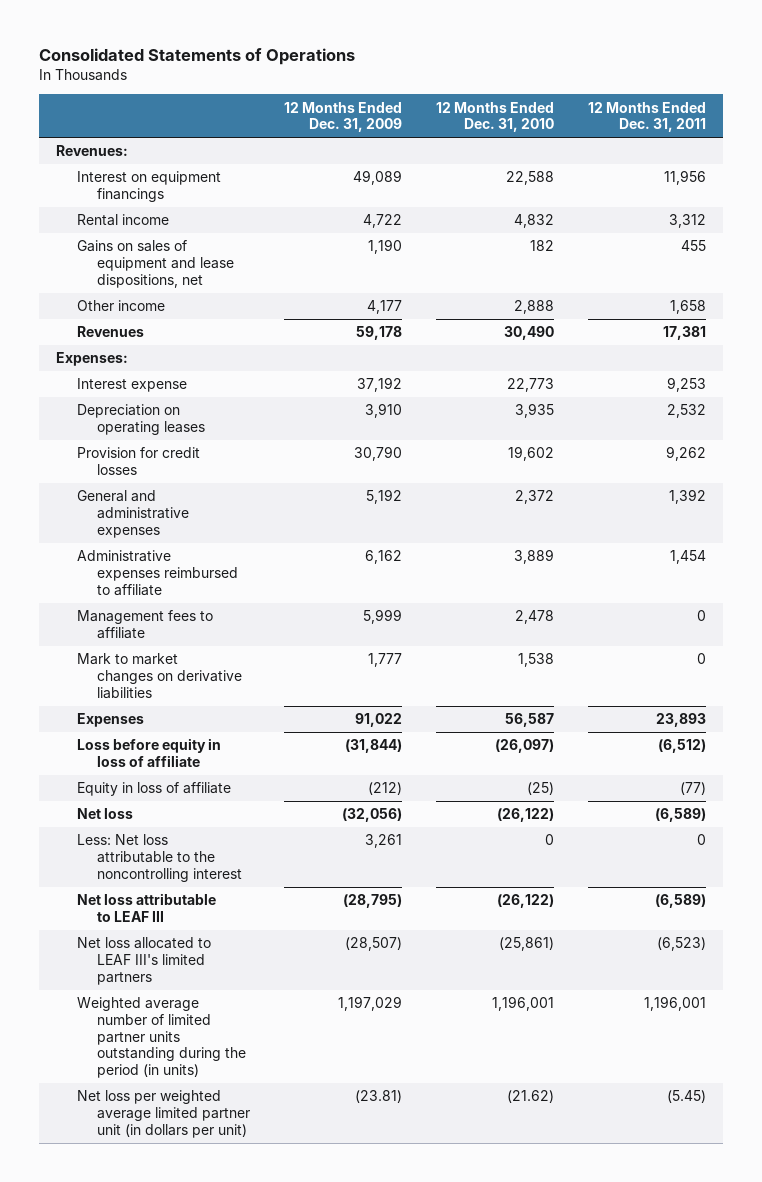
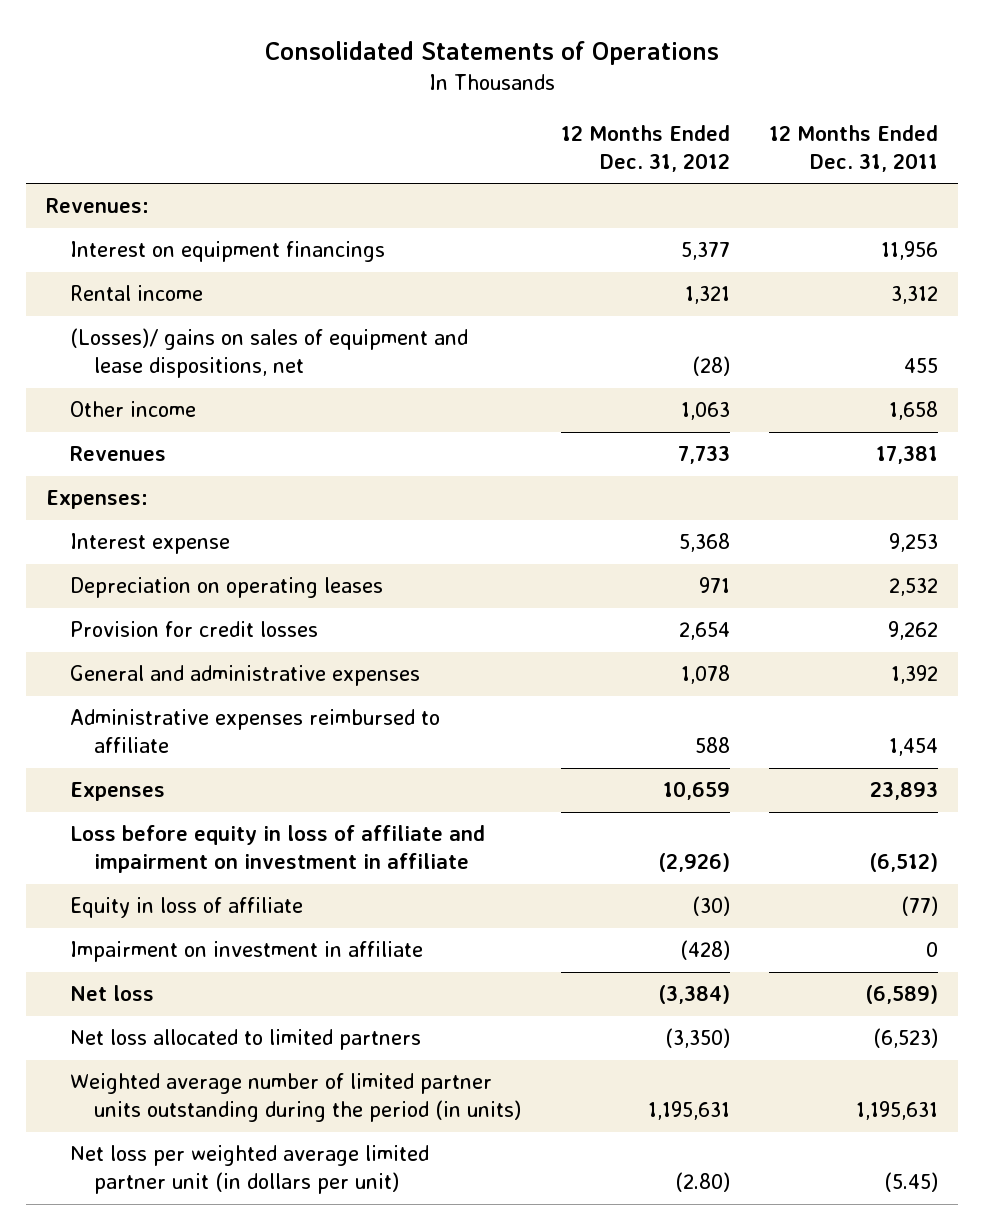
- | 12 Months Ended Dec. 31, 2009 | 12 Months Ended Dec. 31, 2010 | 12 Months Ended Dec. 31, 2011
+ | 12 Months Ended Dec. 31, 2012 | 12 Months Ended Dec. 31, 2011
- Gains on sales of equipment and lease dispositions, net | 1,190 | 182 | 455
+ (Losses)/ gains on sales of equipment and lease dispositions, net | (28) | 455
- Management fees to affiliate | 5,999 | 2,478 | 0
- Mark to market changes on derivative liabilities | 1,777 | 1,538 | 0
- Loss before equity in loss of affiliate | (31,844) | (26,097) | (6,512)
+ Loss before equity in loss of affiliate and impairment on investment in affiliate | (2,926) | (6,512)
+ Impairment on investment in affiliate | (428) | 0
- Less: Net loss attributable to the noncontrolling interest | 3,261 | 0 | 0
- Net loss attributable to LEAF III | (28,795) | (26,122) | (6,589)
- Net loss allocated to LEAF III's limited partners | (28,507) | (25,861) | (6,523)
- Weighted average number of limited partner units outstanding during the period (in units) | 1,197,029 | 1,196,001 | 1,196,001
+ Net loss allocated to limited partners | (3,350) | (6,523)
+ Weighted average number of limited partner units outstanding during the period (in units) | 1,195,631 | 1,195,631

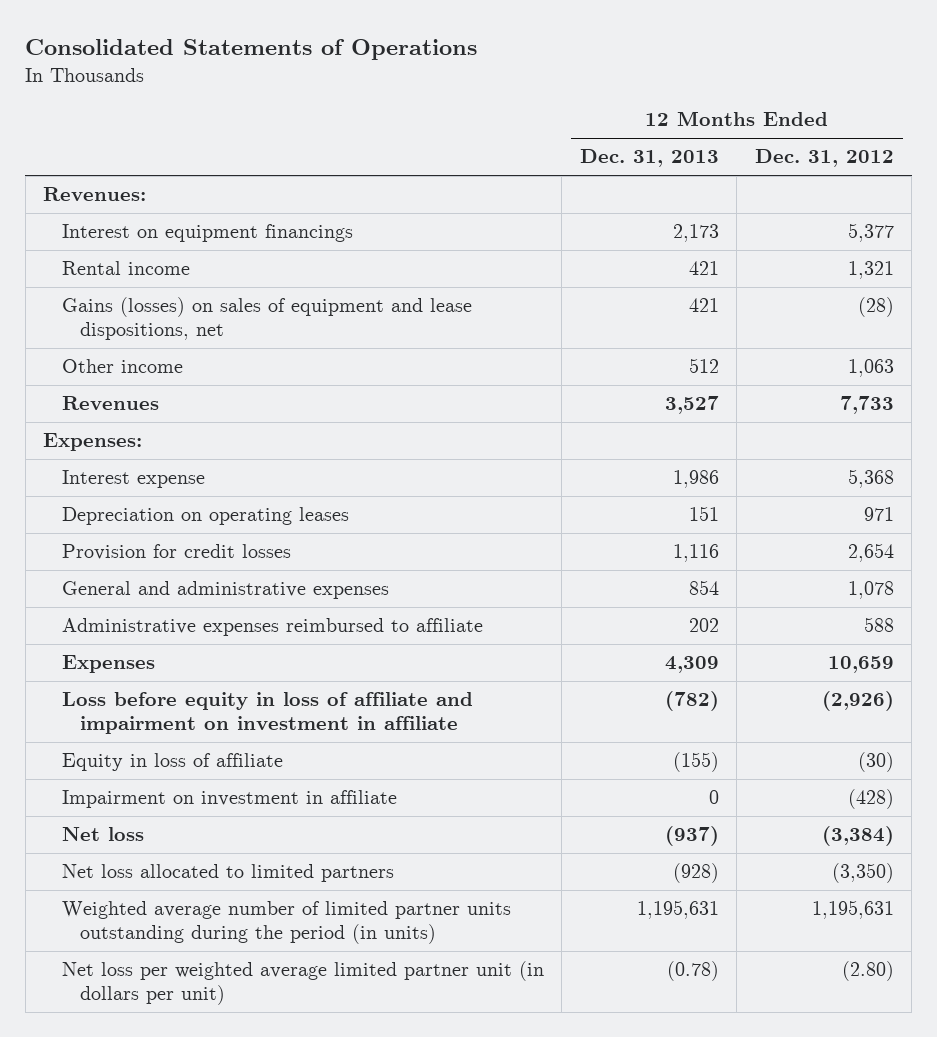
- | 12 Months Ended Dec. 31, 2012 | 12 Months Ended Dec. 31, 2011
+ | 12 Months Ended Dec. 31, 2013 | 12 Months Ended Dec. 31, 2012
- (Losses)/ gains on sales of equipment and lease dispositions, net | (28) | 455
+ Gains (losses) on sales of equipment and lease dispositions, net | 421 | (28)

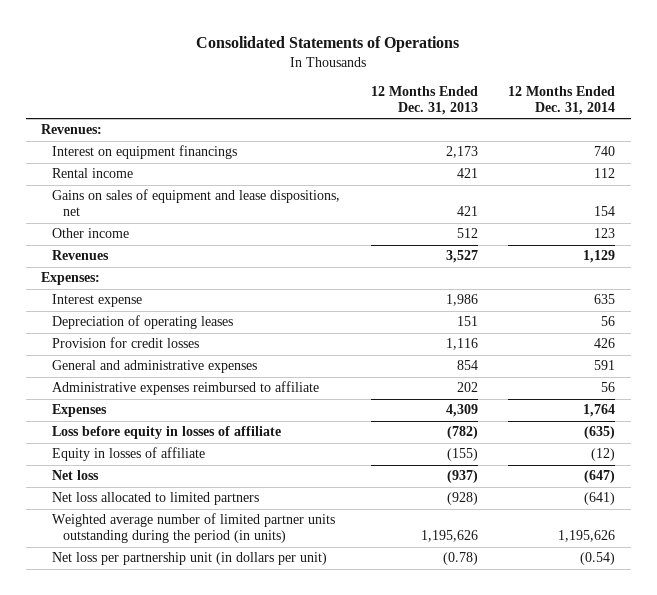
- | 12 Months Ended Dec. 31, 2013 | 12 Months Ended Dec. 31, 2012
+ | 12 Months Ended Dec. 31, 2013 | 12 Months Ended Dec. 31, 2014
- Gains (losses) on sales of equipment and lease dispositions, net | 421 | (28)
+ Gains on sales of equipment and lease dispositions, net | 421 | 154
- Depreciation on operating leases | 151 | 971
+ Depreciation of operating leases | 151 | 56
- Loss before equity in loss of affiliate and impairment on investment in affiliate | (782) | (2,926)
- Equity in loss of affiliate | (155) | (30)
- Impairment on investment in affiliate | 0 | (428)
+ Loss before equity in losses of affiliate | (782) | (635)
+ Equity in losses of affiliate | (155) | (12)
- Weighted average number of limited partner units outstanding during the period (in units) | 1,195,631 | 1,195,631
- Net loss per weighted average limited partner unit (in dollars per unit) | (0.78) | (2.80)
+ Weighted average number of limited partner units outstanding during the period (in units) | 1,195,626 | 1,195,626
+ Net loss per partnership unit (in dollars per unit) | (0.78) | (0.54)

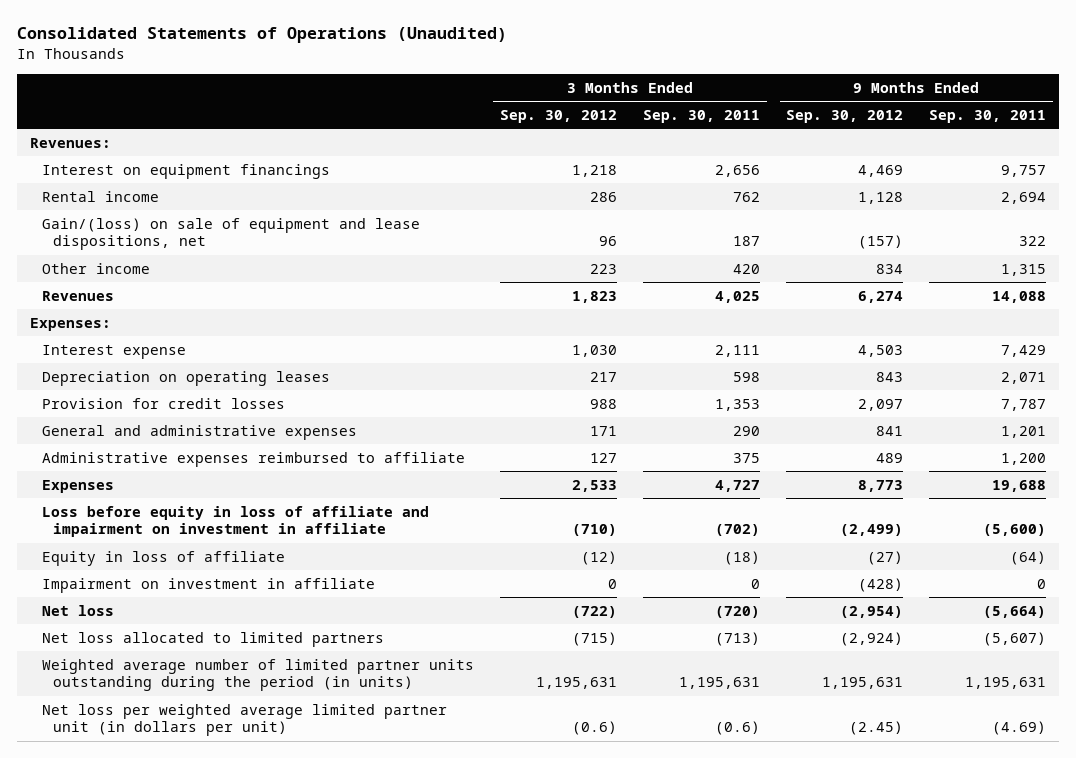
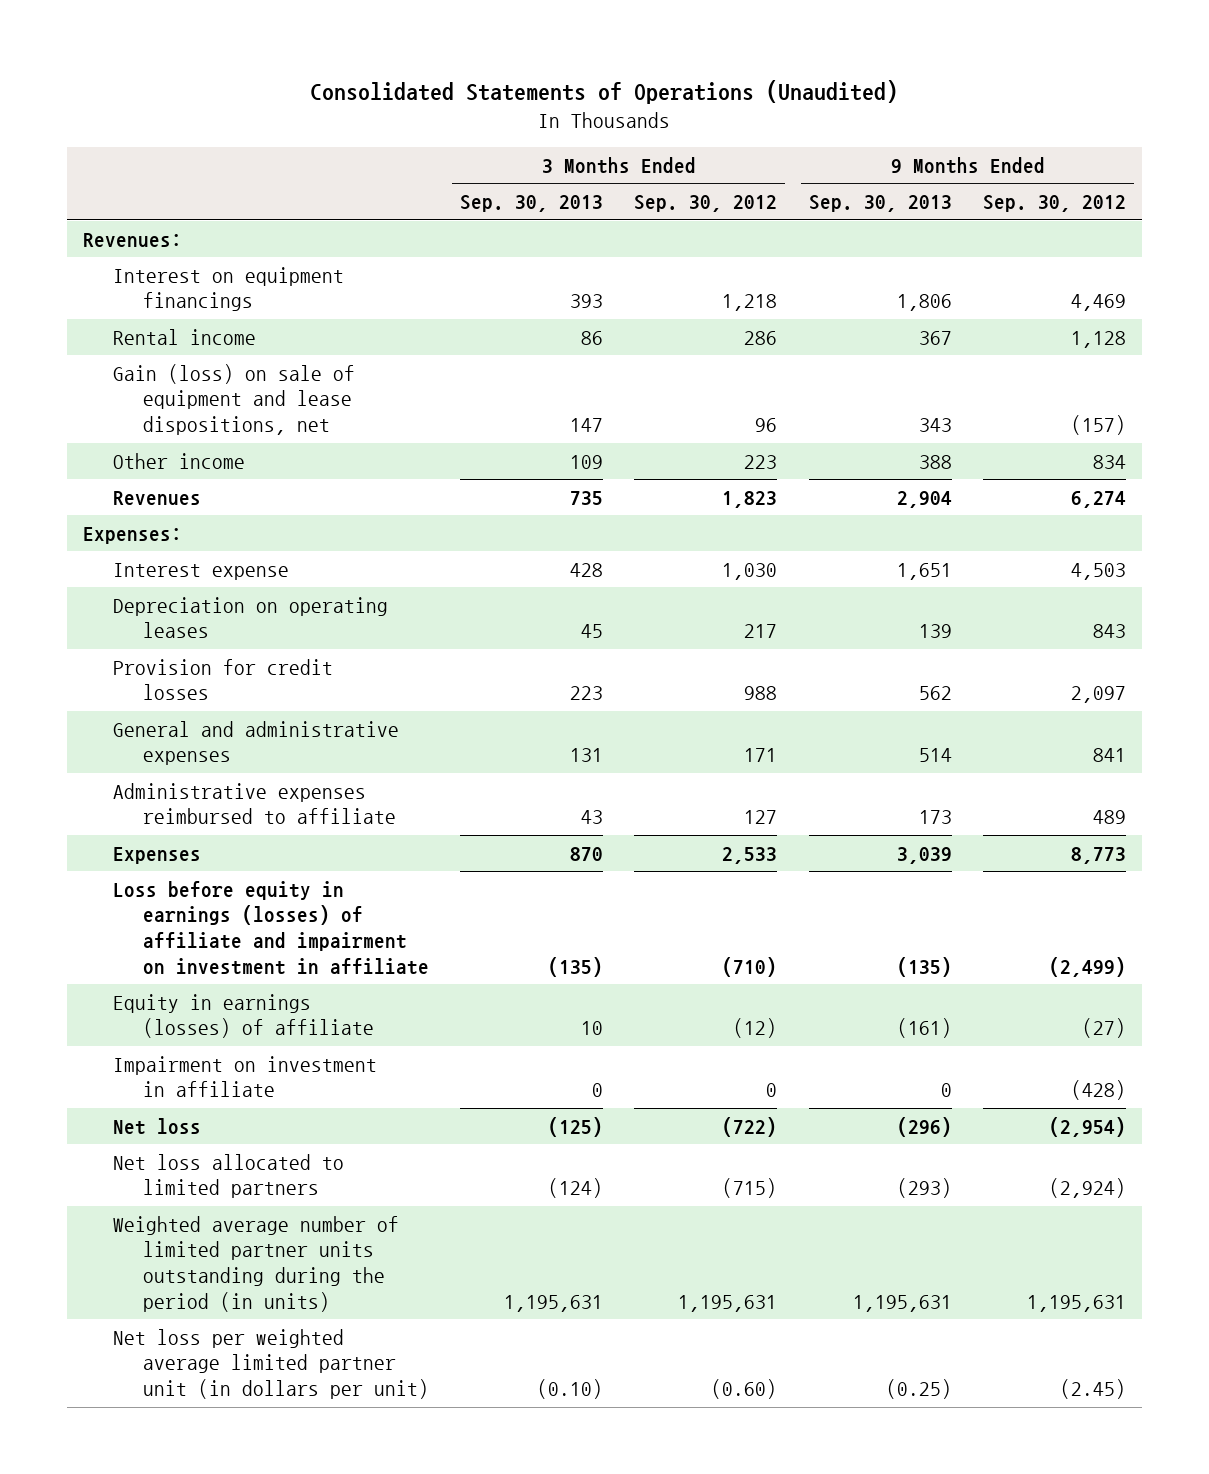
- | 3 Months Ended Sep. 30, 2012 | 3 Months Ended Sep. 30, 2011 | 9 Months Ended Sep. 30, 2012 | 9 Months Ended Sep. 30, 2011
+ | 3 Months Ended Sep. 30, 2013 | 3 Months Ended Sep. 30, 2012 | 9 Months Ended Sep. 30, 2013 | 9 Months Ended Sep. 30, 2012
- Gain/(loss) on sale of equipment and lease dispositions, net | 96 | 187 | (157) | 322
+ Gain (loss) on sale of equipment and lease dispositions, net | 147 | 96 | 343 | (157)
- Loss before equity in loss of affiliate and impairment on investment in affiliate | (710) | (702) | (2,499) | (5,600)
- Equity in loss of affiliate | (12) | (18) | (27) | (64)
+ Loss before equity in earnings (losses) of affiliate and impairment on investment in affiliate | (135) | (710) | (135) | (2,499)
+ Equity in earnings (losses) of affiliate | 10 | (12) | (161) | (27)
- Net loss per weighted average limited partner unit (in dollars per unit) | (0.6) | (0.6) | (2.45) | (4.69)
+ Net loss per weighted average limited partner unit (in dollars per unit) | (0.10) | (0.60) | (0.25) | (2.45)

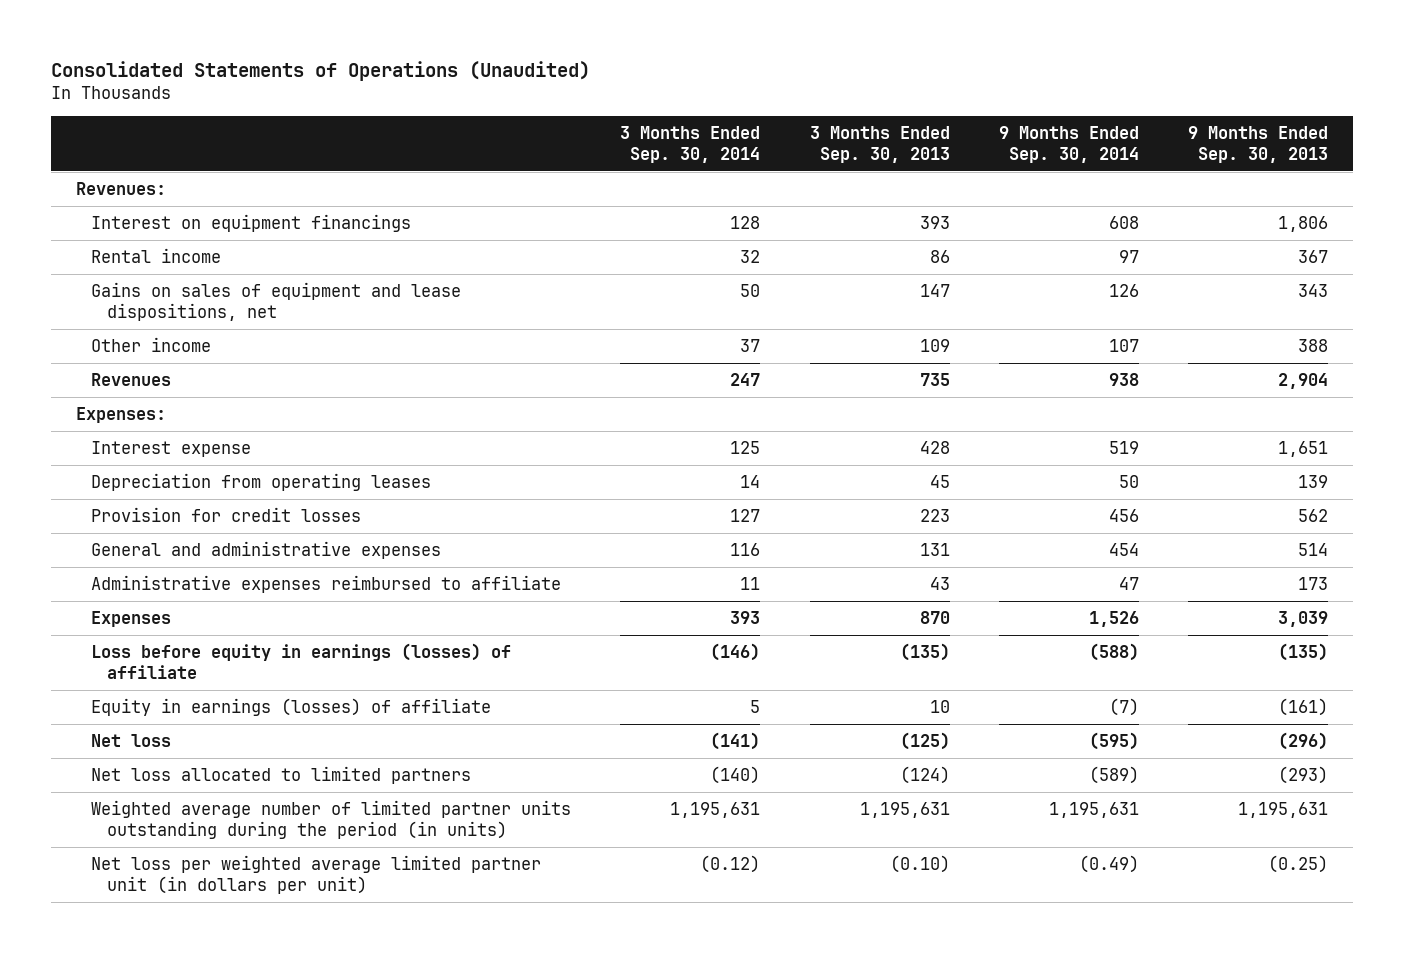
- | 3 Months Ended Sep. 30, 2013 | 3 Months Ended Sep. 30, 2012 | 9 Months Ended Sep. 30, 2013 | 9 Months Ended Sep. 30, 2012
+ | 3 Months Ended Sep. 30, 2014 | 3 Months Ended Sep. 30, 2013 | 9 Months Ended Sep. 30, 2014 | 9 Months Ended Sep. 30, 2013
- Gain (loss) on sale of equipment and lease dispositions, net | 147 | 96 | 343 | (157)
+ Gains on sales of equipment and lease dispositions, net | 50 | 147 | 126 | 343
- Depreciation on operating leases | 45 | 217 | 139 | 843
+ Depreciation from operating leases | 14 | 45 | 50 | 139
- Loss before equity in earnings (losses) of affiliate and impairment on investment in affiliate | (135) | (710) | (135) | (2,499)
+ Loss before equity in earnings (losses) of affiliate | (146) | (135) | (588) | (135)
- Impairment on investment in affiliate | 0 | 0 | 0 | (428)

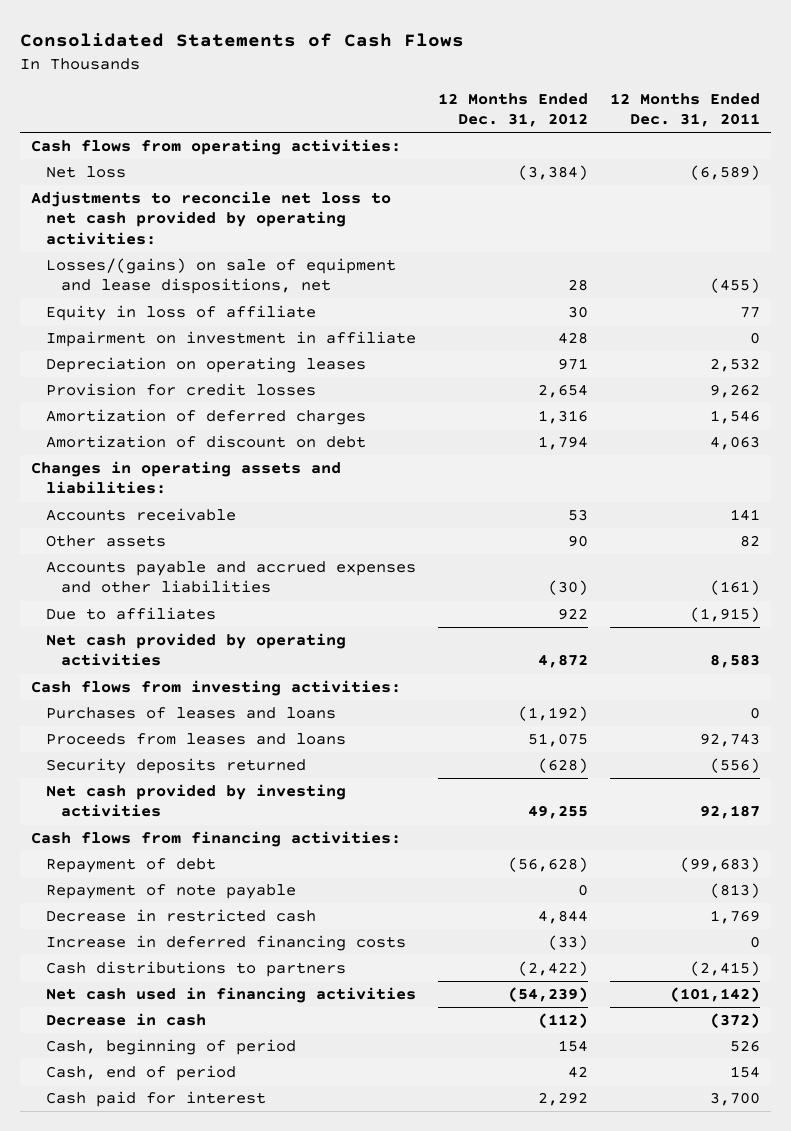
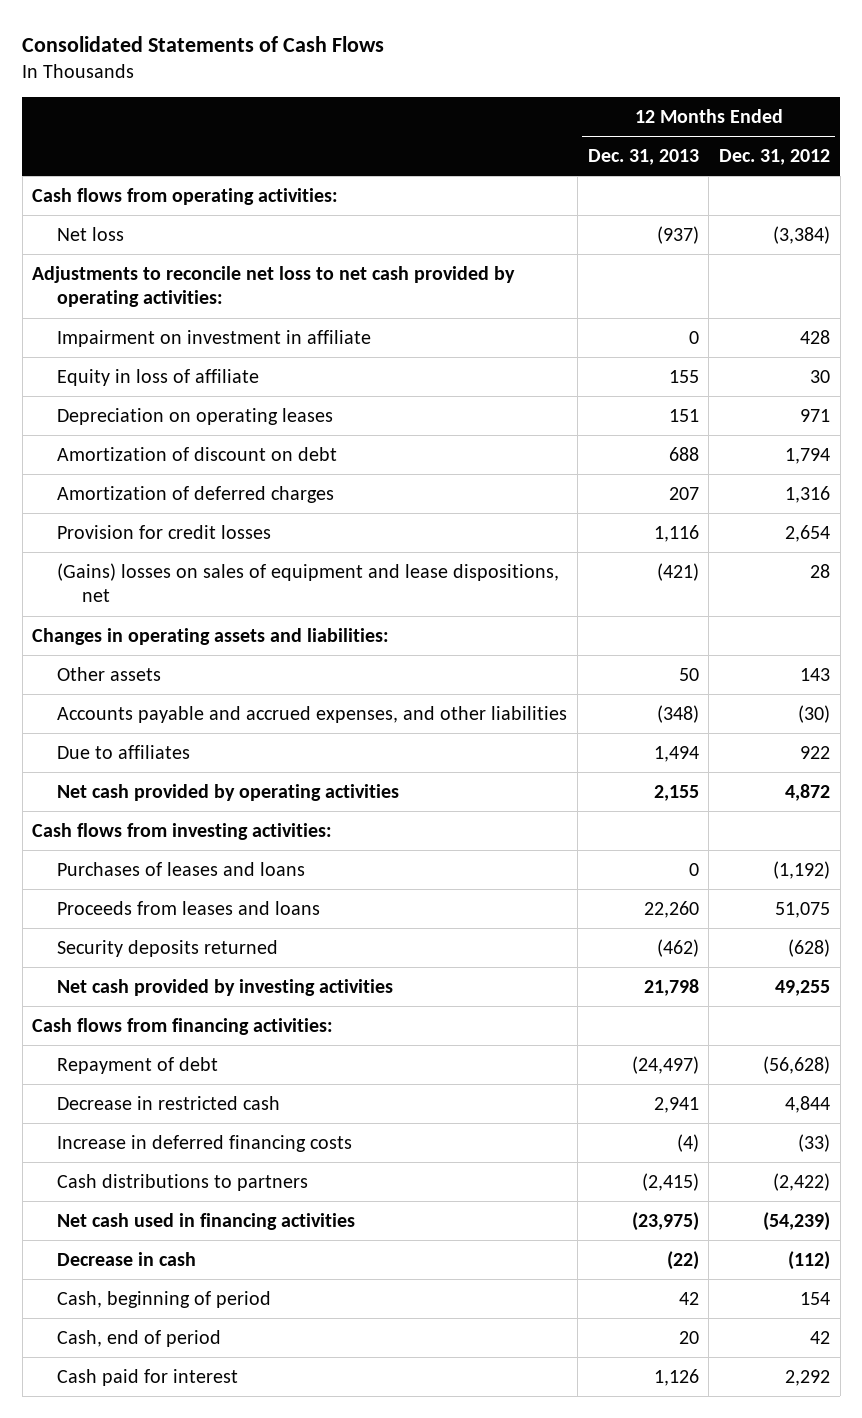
- | 12 Months Ended Dec. 31, 2012 | 12 Months Ended Dec. 31, 2011
+ | 12 Months Ended Dec. 31, 2013 | 12 Months Ended Dec. 31, 2012
- Losses/(gains) on sale of equipment and lease dispositions, net | 28 | (455)
moved down: Equity in loss of affiliate | 155 | 30
moved down: Amortization of deferred charges | 207 | 1,316
moved down: Provision for credit losses | 1,116 | 2,654
+ (Gains) losses on sales of equipment and lease dispositions, net | (421) | 28
- Accounts receivable | 53 | 141
- Other assets | 90 | 82
- Accounts payable and accrued expenses and other liabilities | (30) | (161)
+ Other assets | 50 | 143
+ Accounts payable and accrued expenses, and other liabilities | (348) | (30)
- Repayment of note payable | 0 | (813)

